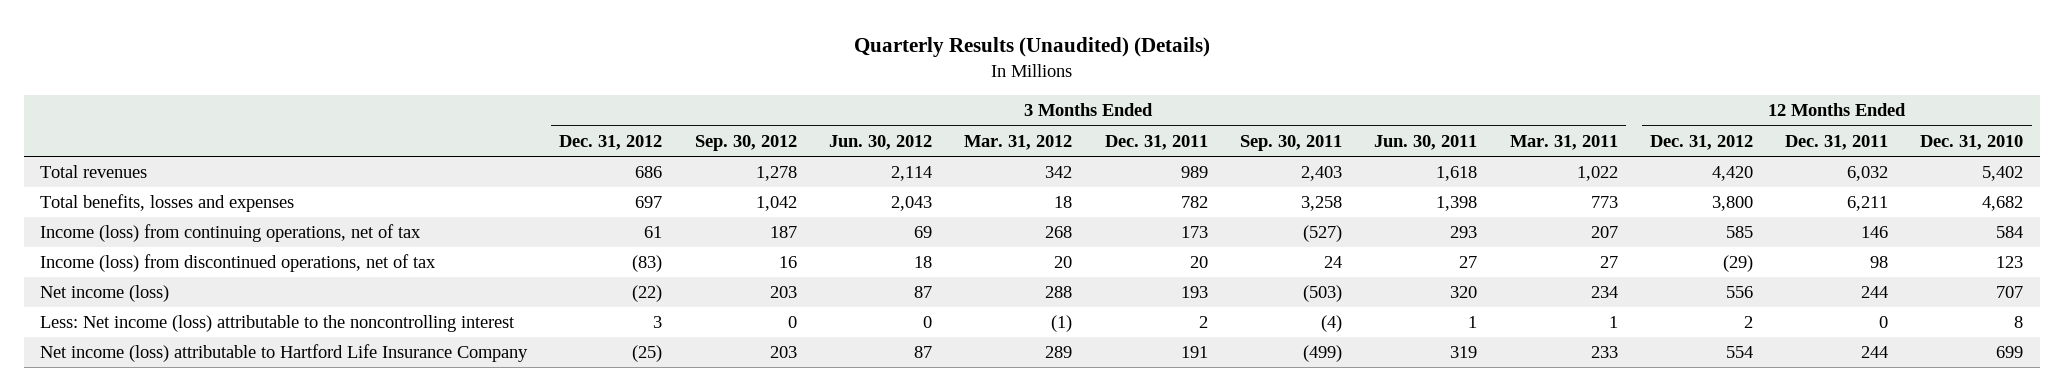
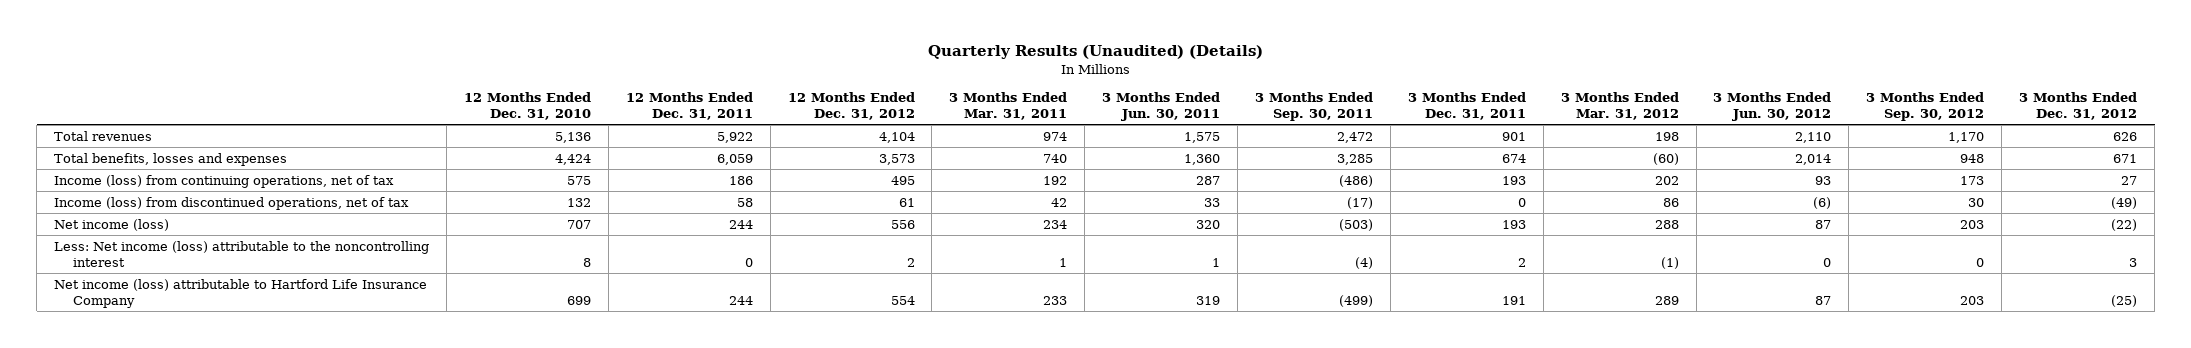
- | 3 Months Ended Dec. 31, 2012 | 3 Months Ended Sep. 30, 2012 | 3 Months Ended Jun. 30, 2012 | 3 Months Ended Mar. 31, 2012 | 3 Months Ended Dec. 31, 2011 | 3 Months Ended Sep. 30, 2011 | 3 Months Ended Jun. 30, 2011 | 3 Months Ended Mar. 31, 2011 | 12 Months Ended Dec. 31, 2012 | 12 Months Ended Dec. 31, 2011 | 12 Months Ended Dec. 31, 2010
+ | 12 Months Ended Dec. 31, 2010 | 12 Months Ended Dec. 31, 2011 | 12 Months Ended Dec. 31, 2012 | 3 Months Ended Mar. 31, 2011 | 3 Months Ended Jun. 30, 2011 | 3 Months Ended Sep. 30, 2011 | 3 Months Ended Dec. 31, 2011 | 3 Months Ended Mar. 31, 2012 | 3 Months Ended Jun. 30, 2012 | 3 Months Ended Sep. 30, 2012 | 3 Months Ended Dec. 31, 2012
- Total revenues | 686 | 1,278 | 2,114 | 342 | 989 | 2,403 | 1,618 | 1,022 | 4,420 | 6,032 | 5,402
- Total benefits, losses and expenses | 697 | 1,042 | 2,043 | 18 | 782 | 3,258 | 1,398 | 773 | 3,800 | 6,211 | 4,682
- Income (loss) from continuing operations, net of tax | 61 | 187 | 69 | 268 | 173 | (527) | 293 | 207 | 585 | 146 | 584
- Income (loss) from discontinued operations, net of tax | (83) | 16 | 18 | 20 | 20 | 24 | 27 | 27 | (29) | 98 | 123
+ Total revenues | 5,136 | 5,922 | 4,104 | 974 | 1,575 | 2,472 | 901 | 198 | 2,110 | 1,170 | 626
+ Total benefits, losses and expenses | 4,424 | 6,059 | 3,573 | 740 | 1,360 | 3,285 | 674 | (60) | 2,014 | 948 | 671
+ Income (loss) from continuing operations, net of tax | 575 | 186 | 495 | 192 | 287 | (486) | 193 | 202 | 93 | 173 | 27
+ Income (loss) from discontinued operations, net of tax | 132 | 58 | 61 | 42 | 33 | (17) | 0 | 86 | (6) | 30 | (49)

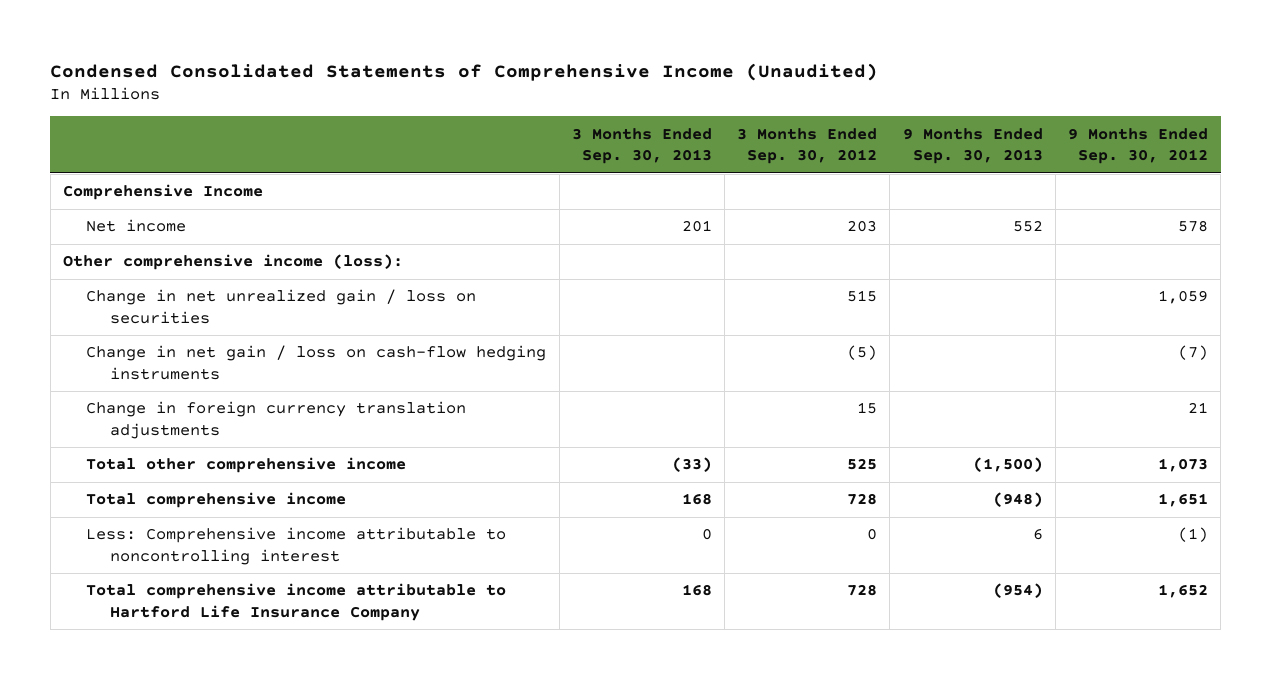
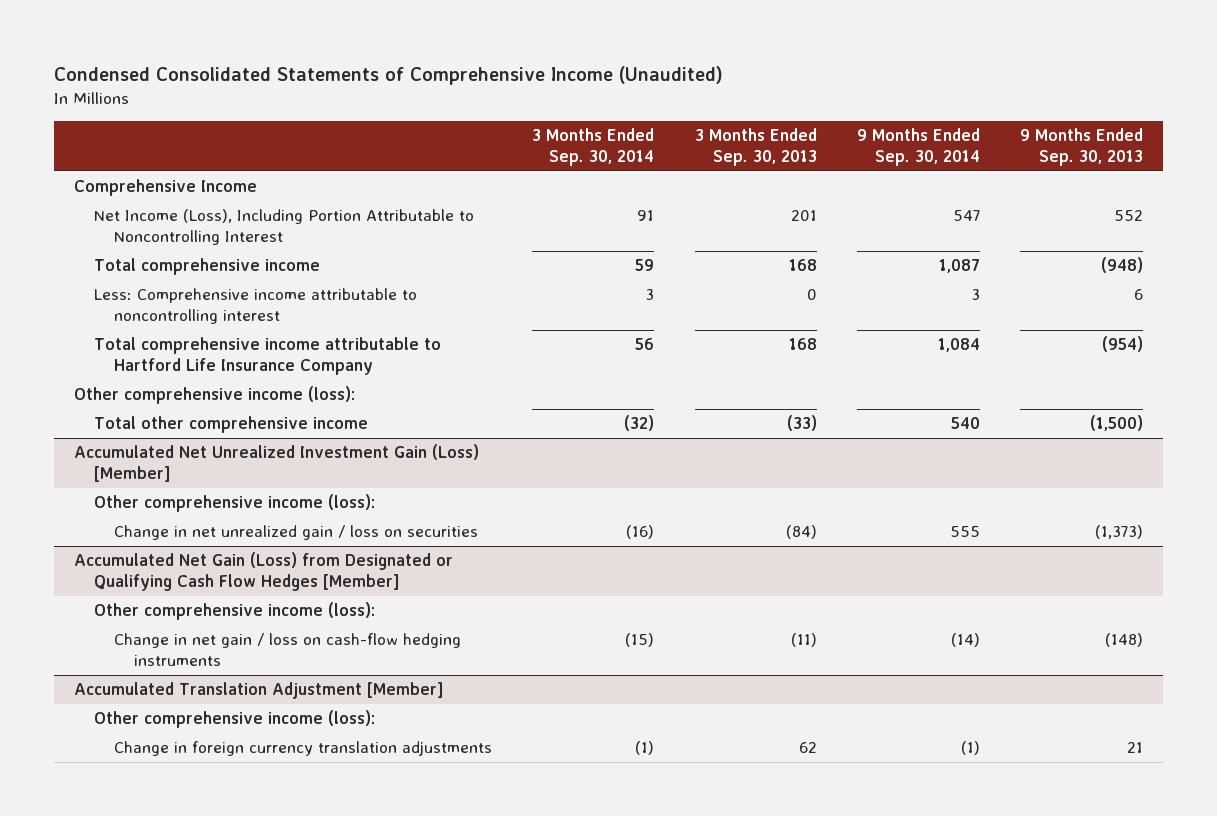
- | 3 Months Ended Sep. 30, 2013 | 3 Months Ended Sep. 30, 2012 | 9 Months Ended Sep. 30, 2013 | 9 Months Ended Sep. 30, 2012
+ | 3 Months Ended Sep. 30, 2014 | 3 Months Ended Sep. 30, 2013 | 9 Months Ended Sep. 30, 2014 | 9 Months Ended Sep. 30, 2013
- Net income | 201 | 203 | 552 | 578
- Change in net unrealized gain / loss on securities | | 515 | | 1,059
- Change in net gain / loss on cash-flow hedging instruments | | (5) | | (7)
- Change in foreign currency translation adjustments | | 15 | | 21
+ Net Income (Loss), Including Portion Attributable to Noncontrolling Interest | 91 | 201 | 547 | 552
moved down: Other comprehensive income (loss):
moved down: Total other comprehensive income | (32) | (33) | 540 | (1,500)
+ Accumulated Net Unrealized Investment Gain (Loss) [Member]
+ Other comprehensive income (loss):
+ Change in net unrealized gain / loss on securities | (16) | (84) | 555 | (1,373)
+ Accumulated Net Gain (Loss) from Designated or Qualifying Cash Flow Hedges [Member]
+ Other comprehensive income (loss):
+ Change in net gain / loss on cash-flow hedging instruments | (15) | (11) | (14) | (148)
+ Accumulated Translation Adjustment [Member]
+ Other comprehensive income (loss):
+ Change in foreign currency translation adjustments | (1) | 62 | (1) | 21

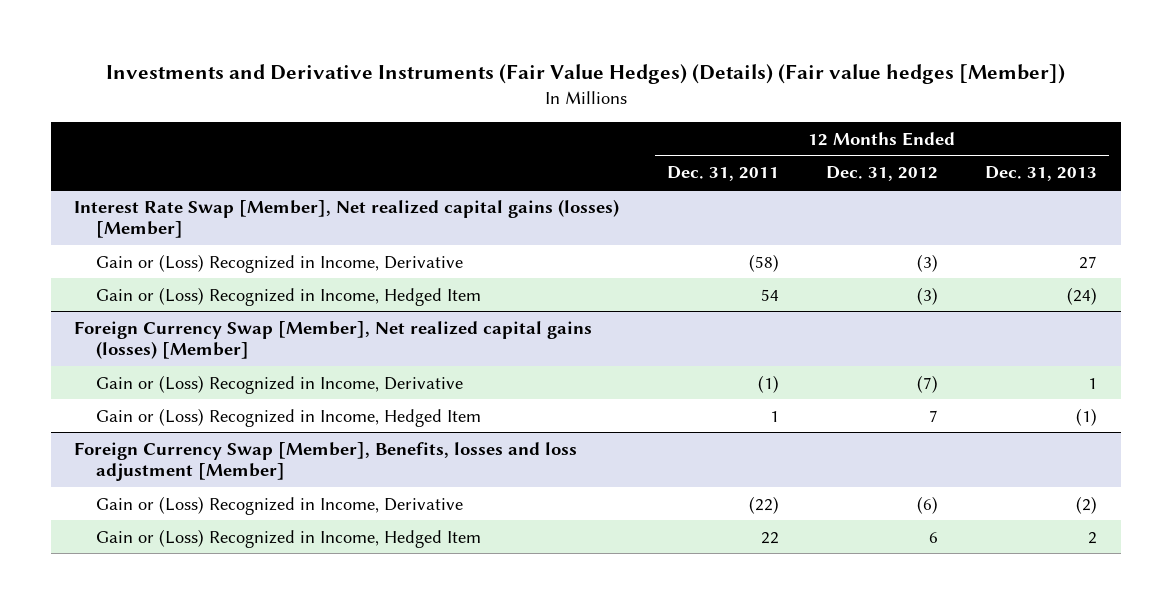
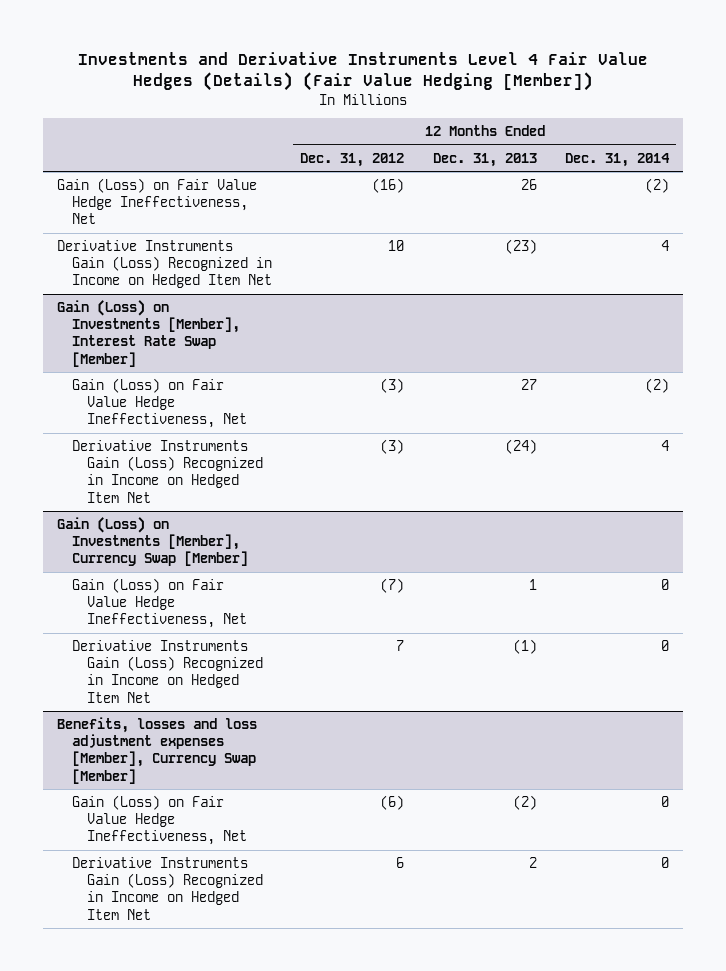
- Investments and Derivative Instruments (Fair Value Hedges) (Details) (Fair value hedges [Member])
+ Investments and Derivative Instruments Level 4 Fair Value Hedges (Details) (Fair Value Hedging [Member])
- | 12 Months Ended Dec. 31, 2011 | 12 Months Ended Dec. 31, 2012 | 12 Months Ended Dec. 31, 2013
+ | 12 Months Ended Dec. 31, 2012 | 12 Months Ended Dec. 31, 2013 | 12 Months Ended Dec. 31, 2014
- Interest Rate Swap [Member], Net realized capital gains (losses) [Member]
- Gain or (Loss) Recognized in Income, Derivative | (58) | (3) | 27
- Gain or (Loss) Recognized in Income, Hedged Item | 54 | (3) | (24)
- Foreign Currency Swap [Member], Net realized capital gains (losses) [Member]
- Gain or (Loss) Recognized in Income, Derivative | (1) | (7) | 1
- Gain or (Loss) Recognized in Income, Hedged Item | 1 | 7 | (1)
- Foreign Currency Swap [Member], Benefits, losses and loss adjustment [Member]
- Gain or (Loss) Recognized in Income, Derivative | (22) | (6) | (2)
- Gain or (Loss) Recognized in Income, Hedged Item | 22 | 6 | 2
+ Gain (Loss) on Fair Value Hedge Ineffectiveness, Net | (16) | 26 | (2)
+ Derivative Instruments Gain (Loss) Recognized in Income on Hedged Item Net | 10 | (23) | 4
+ Gain (Loss) on Investments [Member], Interest Rate Swap [Member]
+ Gain (Loss) on Fair Value Hedge Ineffectiveness, Net | (3) | 27 | (2)
+ Derivative Instruments Gain (Loss) Recognized in Income on Hedged Item Net | (3) | (24) | 4
+ Gain (Loss) on Investments [Member], Currency Swap [Member]
+ Gain (Loss) on Fair Value Hedge Ineffectiveness, Net | (7) | 1 | 0
+ Derivative Instruments Gain (Loss) Recognized in Income on Hedged Item Net | 7 | (1) | 0
+ Benefits, losses and loss adjustment expenses [Member], Currency Swap [Member]
+ Gain (Loss) on Fair Value Hedge Ineffectiveness, Net | (6) | (2) | 0
+ Derivative Instruments Gain (Loss) Recognized in Income on Hedged Item Net | 6 | 2 | 0

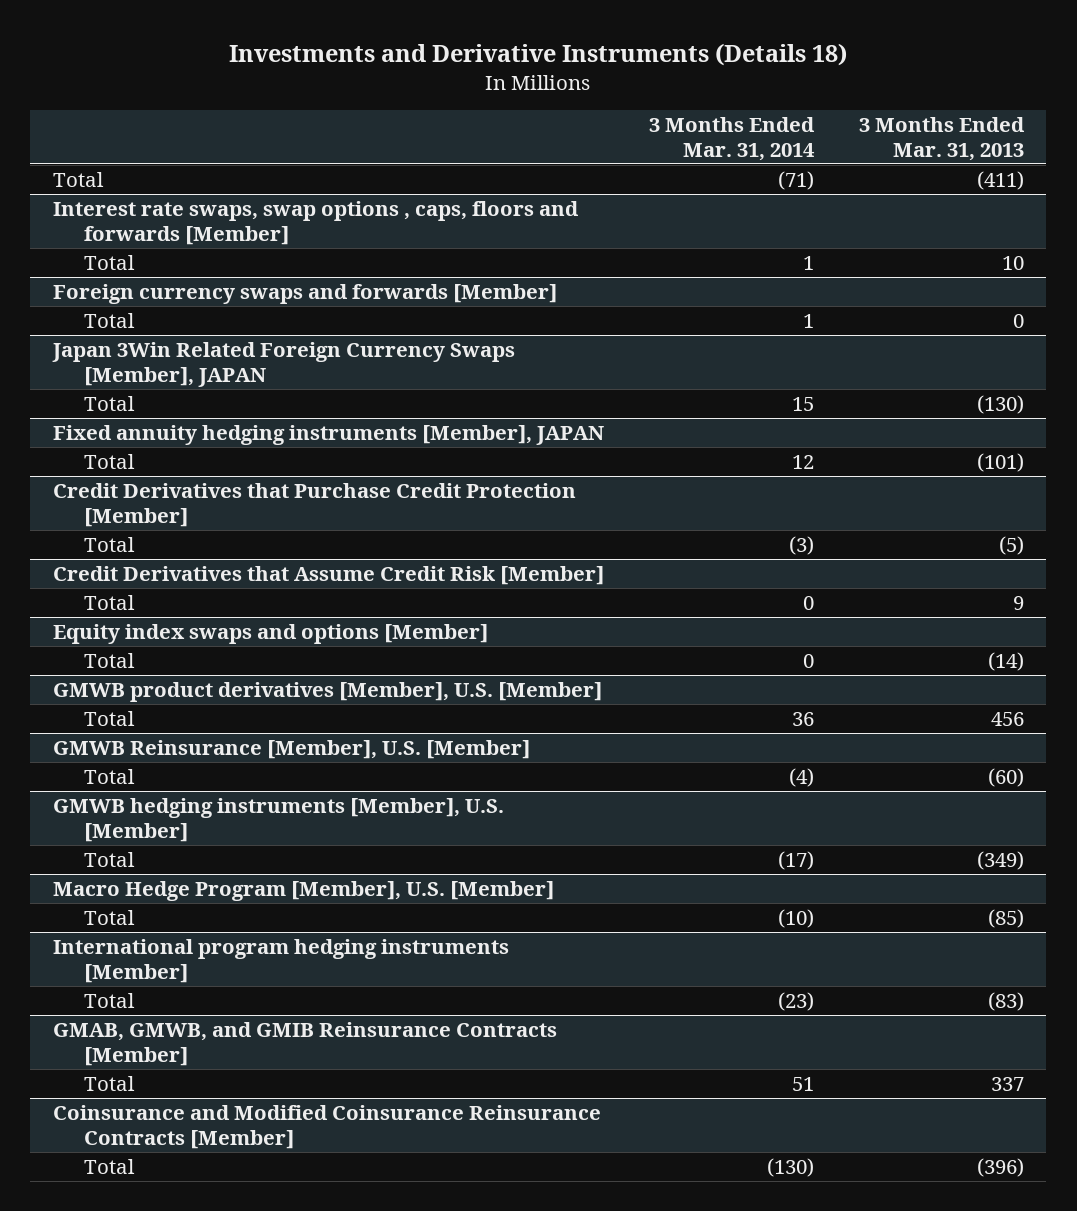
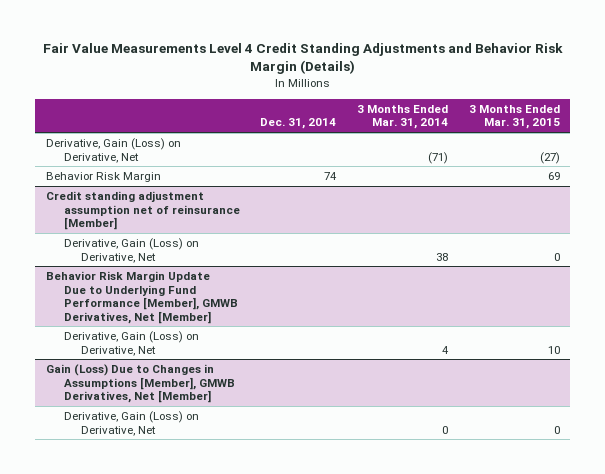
- Investments and Derivative Instruments (Details 18)
+ Fair Value Measurements Level 4 Credit Standing Adjustments and Behavior Risk Margin (Details)
- | 3 Months Ended Mar. 31, 2014 | 3 Months Ended Mar. 31, 2013
+ | Dec. 31, 2014 | 3 Months Ended Mar. 31, 2014 | 3 Months Ended Mar. 31, 2015
- Total | (71) | (411)
- Interest rate swaps, swap options , caps, floors and forwards [Member]
- Total | 1 | 10
- Foreign currency swaps and forwards [Member]
- Total | 1 | 0
- Japan 3Win Related Foreign Currency Swaps [Member], JAPAN
- Total | 15 | (130)
- Fixed annuity hedging instruments [Member], JAPAN
- Total | 12 | (101)
- Credit Derivatives that Purchase Credit Protection [Member]
- Total | (3) | (5)
- Credit Derivatives that Assume Credit Risk [Member]
- Total | 0 | 9
- Equity index swaps and options [Member]
- Total | 0 | (14)
- GMWB product derivatives [Member], U.S. [Member]
- Total | 36 | 456
- GMWB Reinsurance [Member], U.S. [Member]
- Total | (4) | (60)
- GMWB hedging instruments [Member], U.S. [Member]
- Total | (17) | (349)
- Macro Hedge Program [Member], U.S. [Member]
- Total | (10) | (85)
- International program hedging instruments [Member]
- Total | (23) | (83)
- GMAB, GMWB, and GMIB Reinsurance Contracts [Member]
- Total | 51 | 337
- Coinsurance and Modified Coinsurance Reinsurance Contracts [Member]
- Total | (130) | (396)
+ Derivative, Gain (Loss) on Derivative, Net | | (71) | (27)
+ Behavior Risk Margin | 74 | | 69
+ Credit standing adjustment assumption net of reinsurance [Member]
+ Derivative, Gain (Loss) on Derivative, Net | | 38 | 0
+ Behavior Risk Margin Update Due to Underlying Fund Performance [Member], GMWB Derivatives, Net [Member]
+ Derivative, Gain (Loss) on Derivative, Net | | 4 | 10
+ Gain (Loss) Due to Changes in Assumptions [Member], GMWB Derivatives, Net [Member]
+ Derivative, Gain (Loss) on Derivative, Net | | 0 | 0

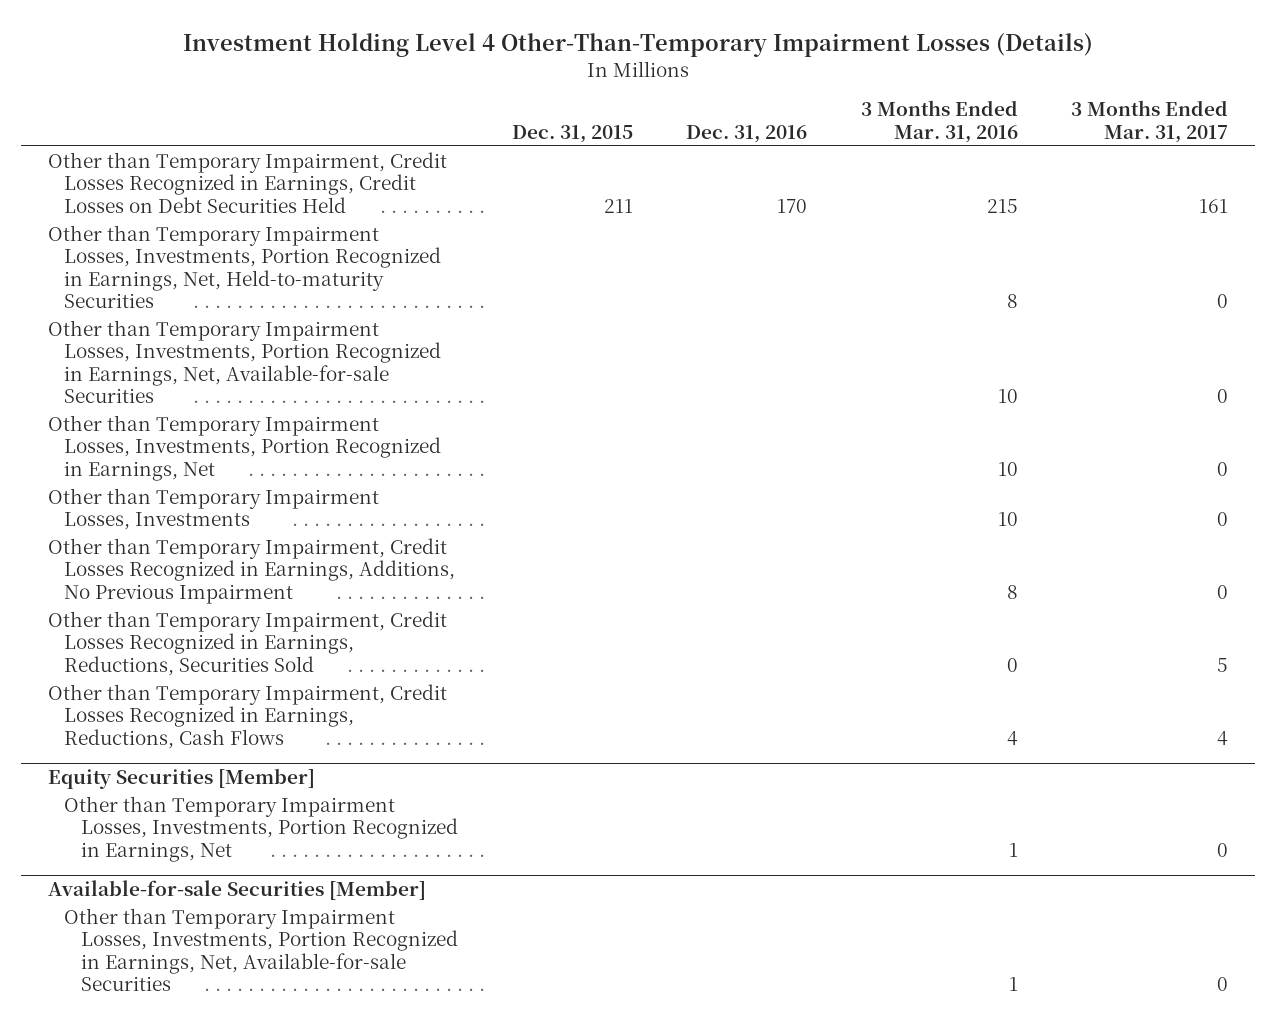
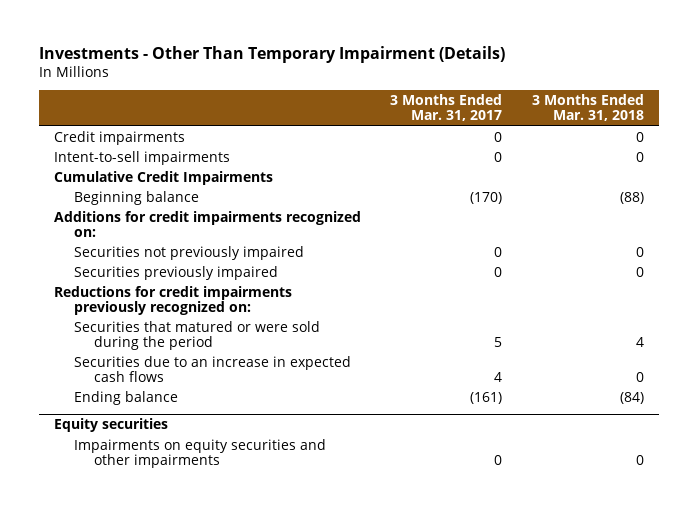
- Investment Holding Level 4 Other-Than-Temporary Impairment Losses (Details)
+ Investments - Other Than Temporary Impairment (Details)
- | Dec. 31, 2015 | Dec. 31, 2016 | 3 Months Ended Mar. 31, 2016 | 3 Months Ended Mar. 31, 2017
+ | 3 Months Ended Mar. 31, 2017 | 3 Months Ended Mar. 31, 2018
- Other than Temporary Impairment, Credit Losses Recognized in Earnings, Credit Losses on Debt Securities Held | 211 | 170 | 215 | 161
- Other than Temporary Impairment Losses, Investments, Portion Recognized in Earnings, Net, Held-to-maturity Securities | | | 8 | 0
- Other than Temporary Impairment Losses, Investments, Portion Recognized in Earnings, Net, Available-for-sale Securities | | | 10 | 0
- Other than Temporary Impairment Losses, Investments, Portion Recognized in Earnings, Net | | | 10 | 0
- Other than Temporary Impairment Losses, Investments | | | 10 | 0
- Other than Temporary Impairment, Credit Losses Recognized in Earnings, Additions, No Previous Impairment | | | 8 | 0
- Other than Temporary Impairment, Credit Losses Recognized in Earnings, Reductions, Securities Sold | | | 0 | 5
- Other than Temporary Impairment, Credit Losses Recognized in Earnings, Reductions, Cash Flows | | | 4 | 4
- Equity Securities [Member]
- Other than Temporary Impairment Losses, Investments, Portion Recognized in Earnings, Net | | | 1 | 0
- Available-for-sale Securities [Member]
- Other than Temporary Impairment Losses, Investments, Portion Recognized in Earnings, Net, Available-for-sale Securities | | | 1 | 0
+ Credit impairments | 0 | 0
+ Intent-to-sell impairments | 0 | 0
+ Cumulative Credit Impairments
+ Beginning balance | (170) | (88)
+ Additions for credit impairments recognized on:
+ Securities not previously impaired | 0 | 0
+ Securities previously impaired | 0 | 0
+ Reductions for credit impairments previously recognized on:
+ Securities that matured or were sold during the period | 5 | 4
+ Securities due to an increase in expected cash flows | 4 | 0
+ Ending balance | (161) | (84)
+ Equity securities
+ Impairments on equity securities and other impairments | 0 | 0

